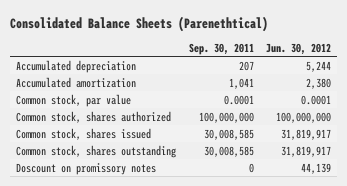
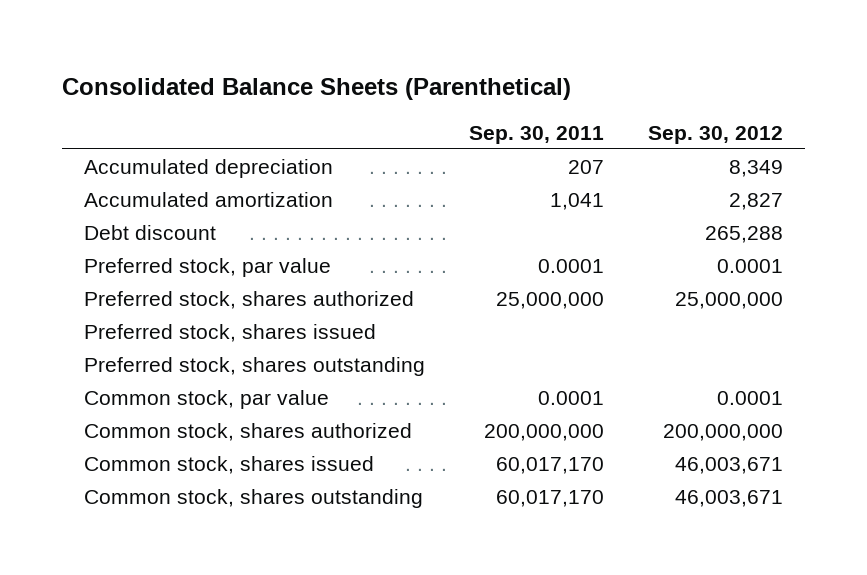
- Consolidated Balance Sheets (Parenethtical)
+ Consolidated Balance Sheets (Parenthetical)
- | Sep. 30, 2011 | Jun. 30, 2012
+ | Sep. 30, 2011 | Sep. 30, 2012
+ Debt discount | | 265,288
+ Preferred stock, par value | 0.0001 | 0.0001
+ Preferred stock, shares authorized | 25,000,000 | 25,000,000
+ Preferred stock, shares issued
+ Preferred stock, shares outstanding
- Common stock, shares authorized | 100,000,000 | 100,000,000
- Common stock, shares issued | 30,008,585 | 31,819,917
- Common stock, shares outstanding | 30,008,585 | 31,819,917
- Doscount on promissory notes | 0 | 44,139
+ Common stock, shares authorized | 200,000,000 | 200,000,000
+ Common stock, shares issued | 60,017,170 | 46,003,671
+ Common stock, shares outstanding | 60,017,170 | 46,003,671

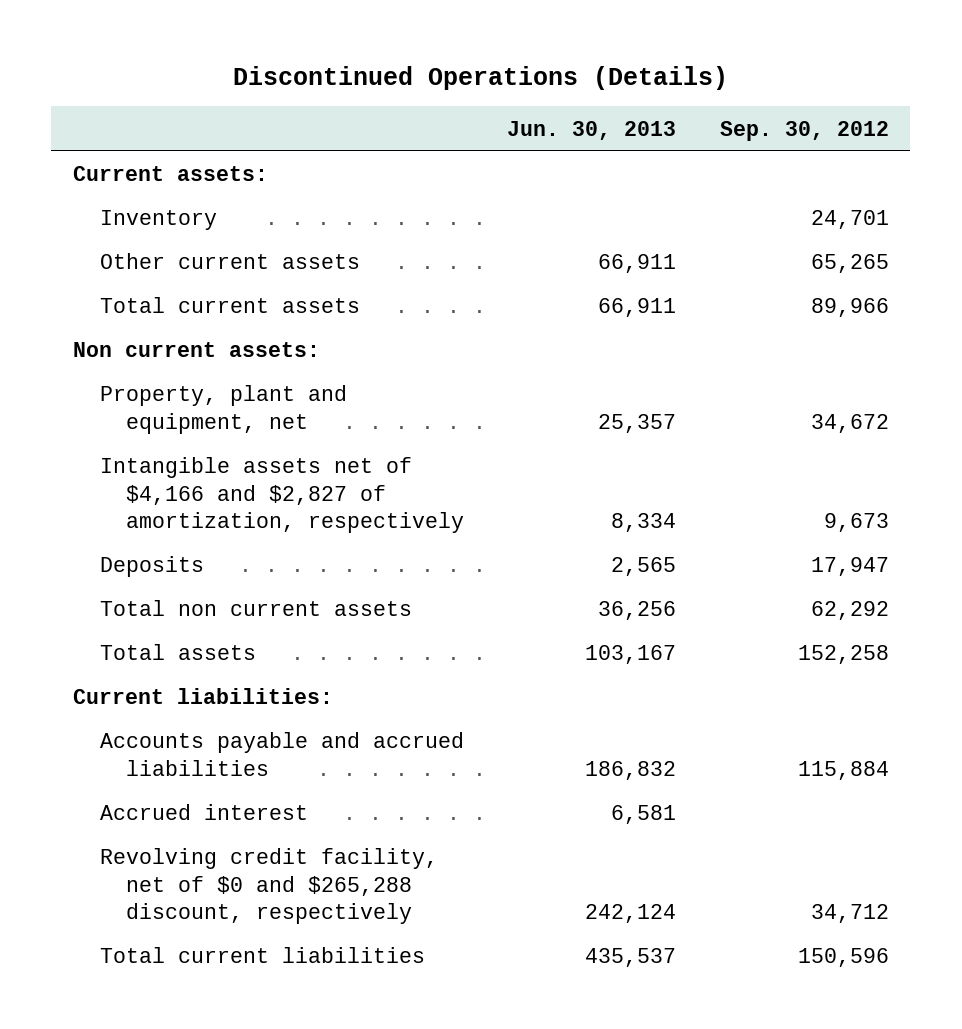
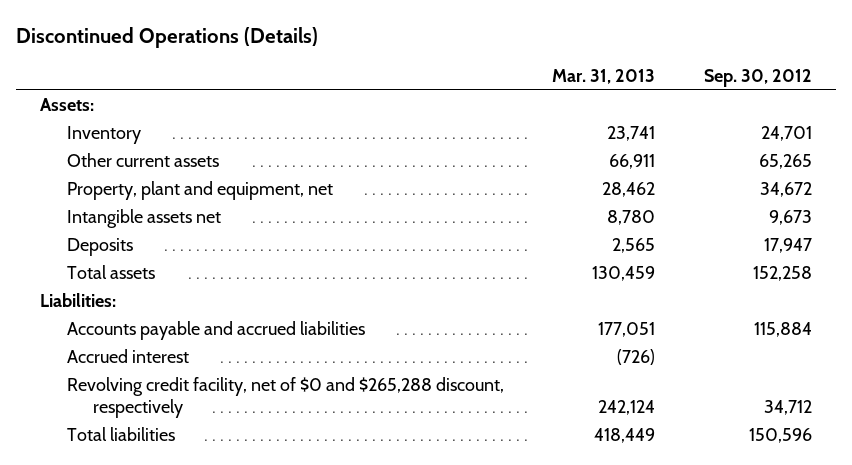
- | Jun. 30, 2013 | Sep. 30, 2012
+ | Mar. 31, 2013 | Sep. 30, 2012
- Current assets:
+ Assets:
- Total current assets | 66,911 | 89,966
- Non current assets:
- Intangible assets net of $4,166 and $2,827 of amortization, respectively | 8,334 | 9,673
+ Intangible assets net | 8,780 | 9,673
- Total non current assets | 36,256 | 62,292
- Current liabilities:
+ Liabilities:
- Total current liabilities | 435,537 | 150,596
+ Total liabilities | 418,449 | 150,596

